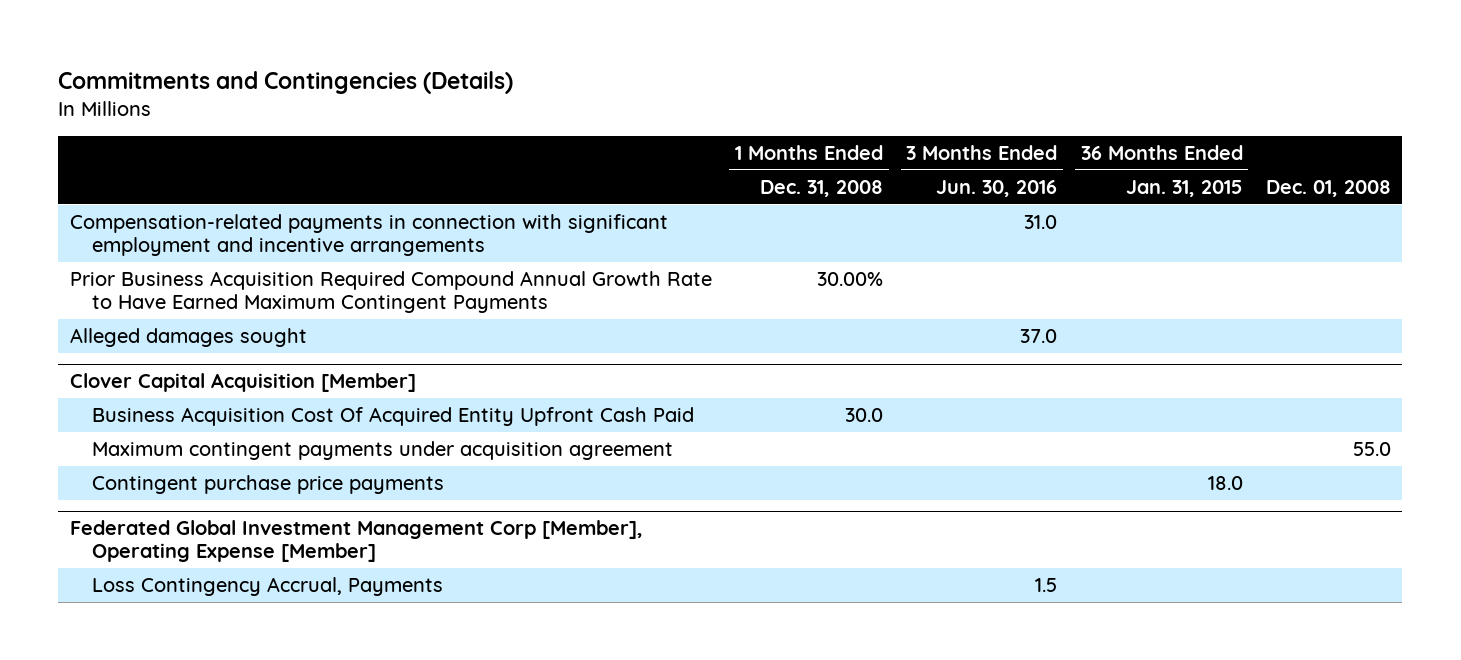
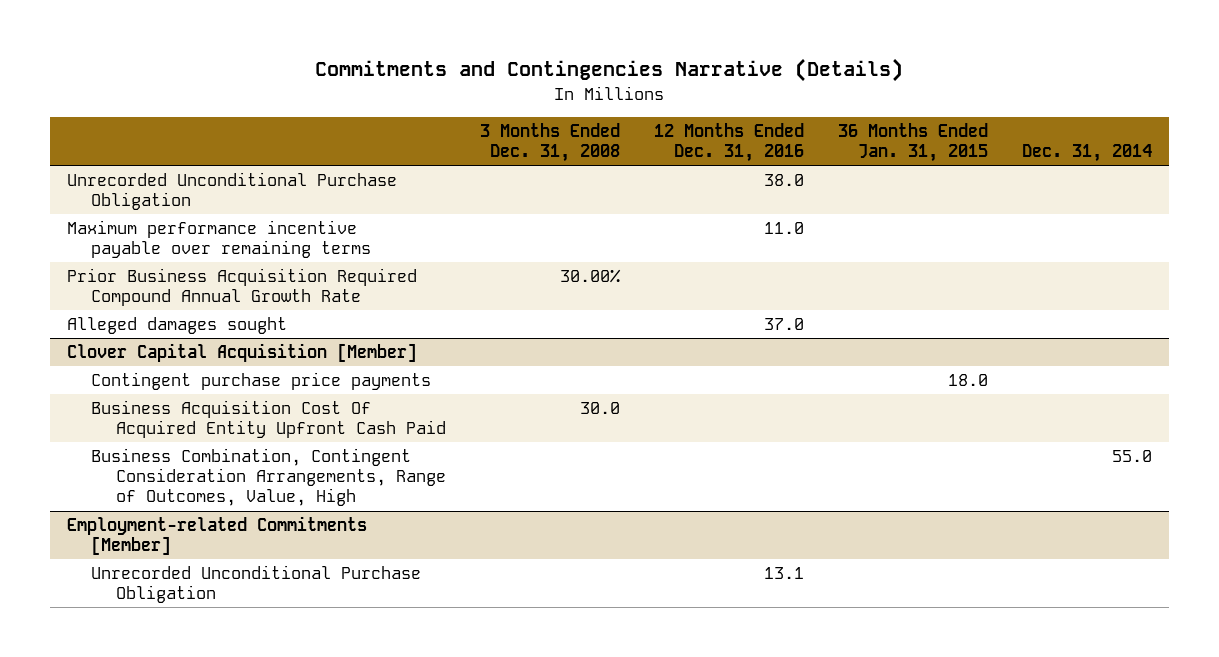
- Commitments and Contingencies (Details)
+ Commitments and Contingencies Narrative (Details)
- | 1 Months Ended Dec. 31, 2008 | 3 Months Ended Jun. 30, 2016 | 36 Months Ended Jan. 31, 2015 | Dec. 01, 2008
+ | 3 Months Ended Dec. 31, 2008 | 12 Months Ended Dec. 31, 2016 | 36 Months Ended Jan. 31, 2015 | Dec. 31, 2014
- Compensation-related payments in connection with significant employment and incentive arrangements | | 31.0 | |
- Prior Business Acquisition Required Compound Annual Growth Rate to Have Earned Maximum Contingent Payments | 30.00% | | |
+ Unrecorded Unconditional Purchase Obligation | | 38.0 | |
+ Maximum performance incentive payable over remaining terms | | 11.0 | |
+ Prior Business Acquisition Required Compound Annual Growth Rate | 30.00% | | |
@ Clover Capital Acquisition [Member]
- Maximum contingent payments under acquisition agreement | | | | 55.0
- Federated Global Investment Management Corp [Member], Operating Expense [Member]
- Loss Contingency Accrual, Payments | | 1.5 | |
@ Clover Capital Acquisition [Member]
moved down: Business Acquisition Cost Of Acquired Entity Upfront Cash Paid | 30.0 | | |
+ Business Combination, Contingent Consideration Arrangements, Range of Outcomes, Value, High | | | | 55.0
+ Employment-related Commitments [Member]
+ Unrecorded Unconditional Purchase Obligation | | 13.1 | |

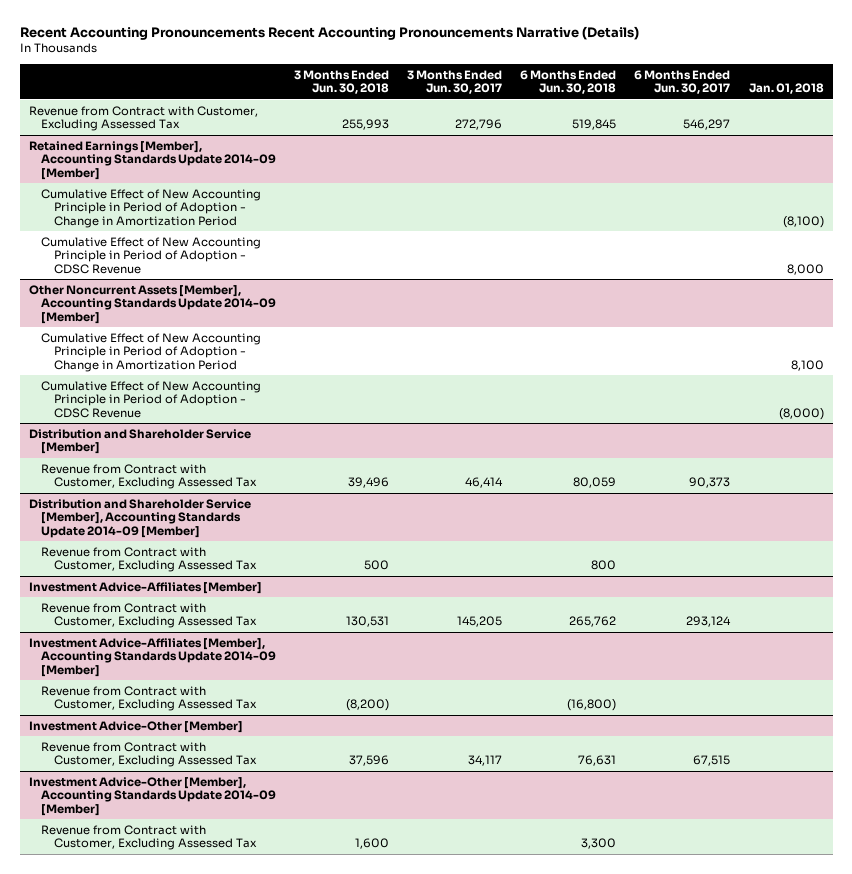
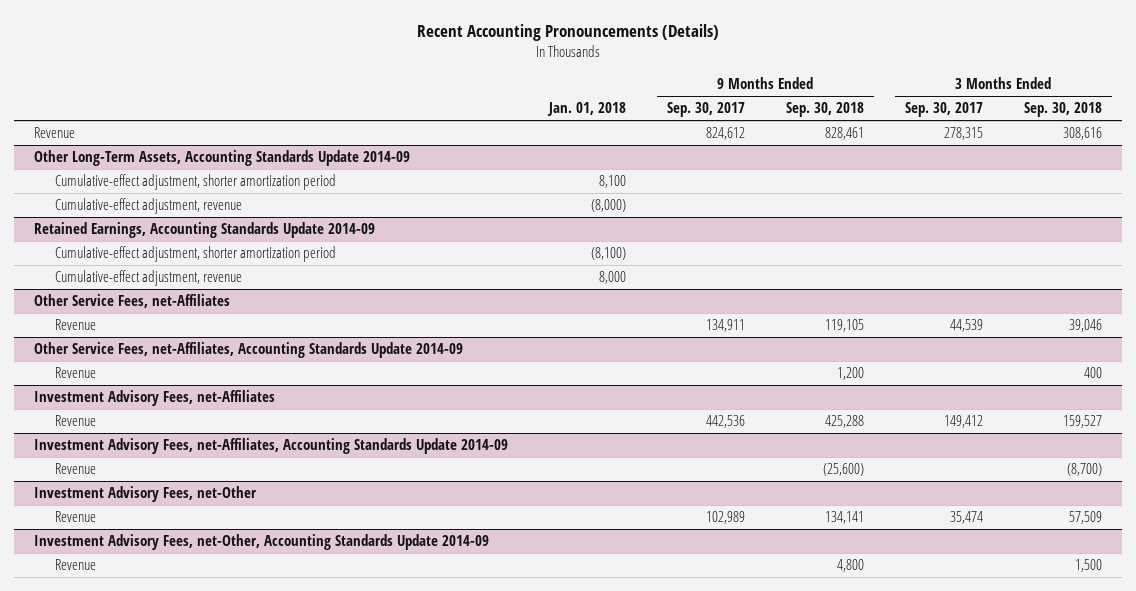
- Recent Accounting Pronouncements Recent Accounting Pronouncements Narrative (Details)
+ Recent Accounting Pronouncements (Details)
- | 3 Months Ended Jun. 30, 2018 | 3 Months Ended Jun. 30, 2017 | 6 Months Ended Jun. 30, 2018 | 6 Months Ended Jun. 30, 2017 | Jan. 01, 2018
+ | Jan. 01, 2018 | 9 Months Ended Sep. 30, 2017 | 9 Months Ended Sep. 30, 2018 | 3 Months Ended Sep. 30, 2017 | 3 Months Ended Sep. 30, 2018
- Revenue from Contract with Customer, Excluding Assessed Tax | 255,993 | 272,796 | 519,845 | 546,297 |
- Retained Earnings [Member], Accounting Standards Update 2014-09 [Member]
- Cumulative Effect of New Accounting Principle in Period of Adoption - Change in Amortization Period | | | | | (8,100)
- Cumulative Effect of New Accounting Principle in Period of Adoption - CDSC Revenue | | | | | 8,000
- Other Noncurrent Assets [Member], Accounting Standards Update 2014-09 [Member]
- Cumulative Effect of New Accounting Principle in Period of Adoption - Change in Amortization Period | | | | | 8,100
- Cumulative Effect of New Accounting Principle in Period of Adoption - CDSC Revenue | | | | | (8,000)
- Distribution and Shareholder Service [Member]
- Revenue from Contract with Customer, Excluding Assessed Tax | 39,496 | 46,414 | 80,059 | 90,373 |
- Distribution and Shareholder Service [Member], Accounting Standards Update 2014-09 [Member]
- Revenue from Contract with Customer, Excluding Assessed Tax | 500 | | 800 | |
- Investment Advice-Affiliates [Member]
- Revenue from Contract with Customer, Excluding Assessed Tax | 130,531 | 145,205 | 265,762 | 293,124 |
- Investment Advice-Affiliates [Member], Accounting Standards Update 2014-09 [Member]
- Revenue from Contract with Customer, Excluding Assessed Tax | (8,200) | | (16,800) | |
- Investment Advice-Other [Member]
- Revenue from Contract with Customer, Excluding Assessed Tax | 37,596 | 34,117 | 76,631 | 67,515 |
- Investment Advice-Other [Member], Accounting Standards Update 2014-09 [Member]
- Revenue from Contract with Customer, Excluding Assessed Tax | 1,600 | | 3,300 | |
+ Revenue | | 824,612 | 828,461 | 278,315 | 308,616
+ Other Long-Term Assets, Accounting Standards Update 2014-09
+ Cumulative-effect adjustment, shorter amortization period | 8,100 | | | |
+ Cumulative-effect adjustment, revenue | (8,000) | | | |
+ Retained Earnings, Accounting Standards Update 2014-09
+ Cumulative-effect adjustment, shorter amortization period | (8,100) | | | |
+ Cumulative-effect adjustment, revenue | 8,000 | | | |
+ Other Service Fees, net-Affiliates
+ Revenue | | 134,911 | 119,105 | 44,539 | 39,046
+ Other Service Fees, net-Affiliates, Accounting Standards Update 2014-09
+ Revenue | | | 1,200 | | 400
+ Investment Advisory Fees, net-Affiliates
+ Revenue | | 442,536 | 425,288 | 149,412 | 159,527
+ Investment Advisory Fees, net-Affiliates, Accounting Standards Update 2014-09
+ Revenue | | | (25,600) | | (8,700)
+ Investment Advisory Fees, net-Other
+ Revenue | | 102,989 | 134,141 | 35,474 | 57,509
+ Investment Advisory Fees, net-Other, Accounting Standards Update 2014-09
+ Revenue | | | 4,800 | | 1,500

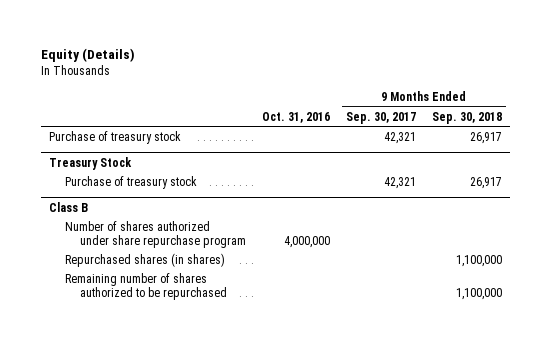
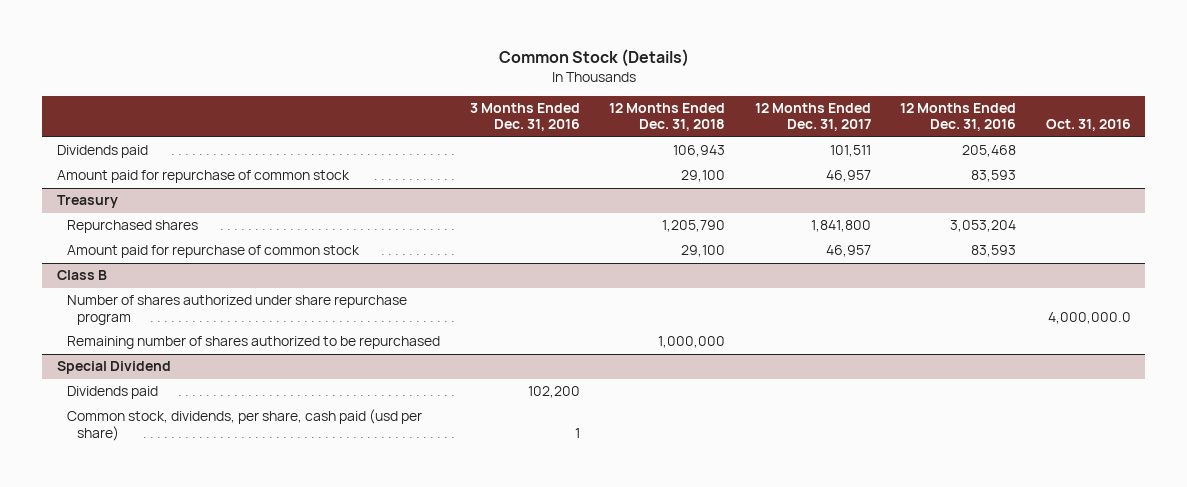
- Equity (Details)
+ Common Stock (Details)
- | Oct. 31, 2016 | 9 Months Ended Sep. 30, 2017 | 9 Months Ended Sep. 30, 2018
+ | 3 Months Ended Dec. 31, 2016 | 12 Months Ended Dec. 31, 2018 | 12 Months Ended Dec. 31, 2017 | 12 Months Ended Dec. 31, 2016 | Oct. 31, 2016
- Purchase of treasury stock | | 42,321 | 26,917
- Treasury Stock
- Purchase of treasury stock | | 42,321 | 26,917
+ Dividends paid | | 106,943 | 101,511 | 205,468 |
+ Amount paid for repurchase of common stock | | 29,100 | 46,957 | 83,593 |
+ Treasury
+ Repurchased shares | | 1,205,790 | 1,841,800 | 3,053,204 |
+ Amount paid for repurchase of common stock | | 29,100 | 46,957 | 83,593 |
@ Class B
- Number of shares authorized under share repurchase program | 4,000,000 | |
- Repurchased shares (in shares) | | | 1,100,000
+ Number of shares authorized under share repurchase program | | | | | 4,000,000.0
+ Special Dividend
+ Dividends paid | 102,200 | | | |
+ Common stock, dividends, per share, cash paid (usd per share) | 1 | | | |

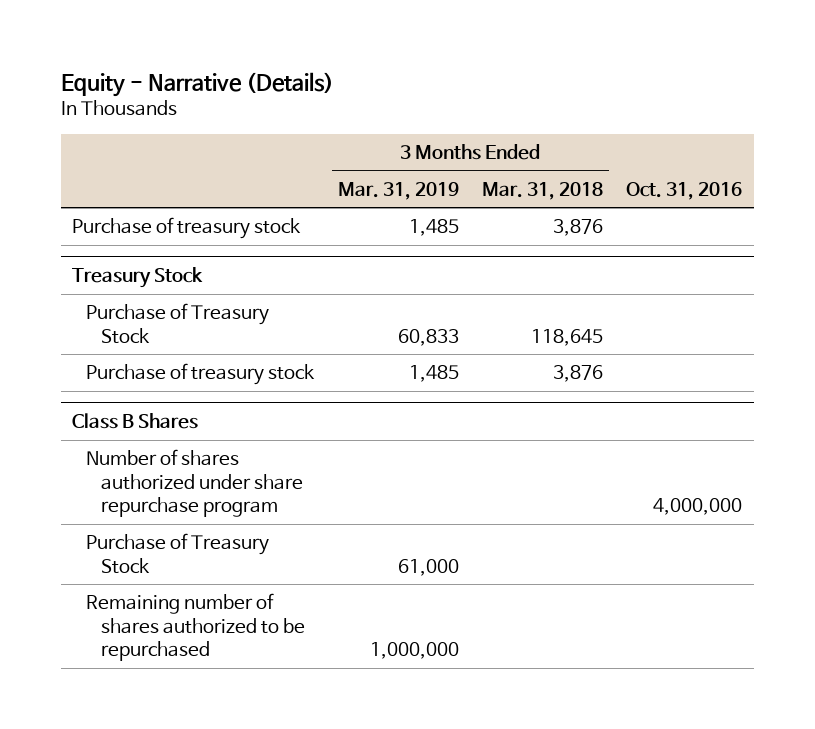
- Common Stock (Details)
+ Equity - Narrative (Details)
- | 3 Months Ended Dec. 31, 2016 | 12 Months Ended Dec. 31, 2018 | 12 Months Ended Dec. 31, 2017 | 12 Months Ended Dec. 31, 2016 | Oct. 31, 2016
+ | 3 Months Ended Mar. 31, 2019 | 3 Months Ended Mar. 31, 2018 | Oct. 31, 2016
- Dividends paid | | 106,943 | 101,511 | 205,468 |
- Amount paid for repurchase of common stock | | 29,100 | 46,957 | 83,593 |
- Treasury
- Repurchased shares | | 1,205,790 | 1,841,800 | 3,053,204 |
- Amount paid for repurchase of common stock | | 29,100 | 46,957 | 83,593 |
- Class B
- Number of shares authorized under share repurchase program | | | | | 4,000,000.0
+ Purchase of treasury stock | 1,485 | 3,876 |
+ Treasury Stock
+ Purchase of Treasury Stock | 60,833 | 118,645 |
+ Purchase of treasury stock | 1,485 | 3,876 |
+ Class B Shares
+ Number of shares authorized under share repurchase program | | | 4,000,000
+ Purchase of Treasury Stock | 61,000 | |
- Special Dividend
- Dividends paid | 102,200 | | | |
- Common stock, dividends, per share, cash paid (usd per share) | 1 | | | |

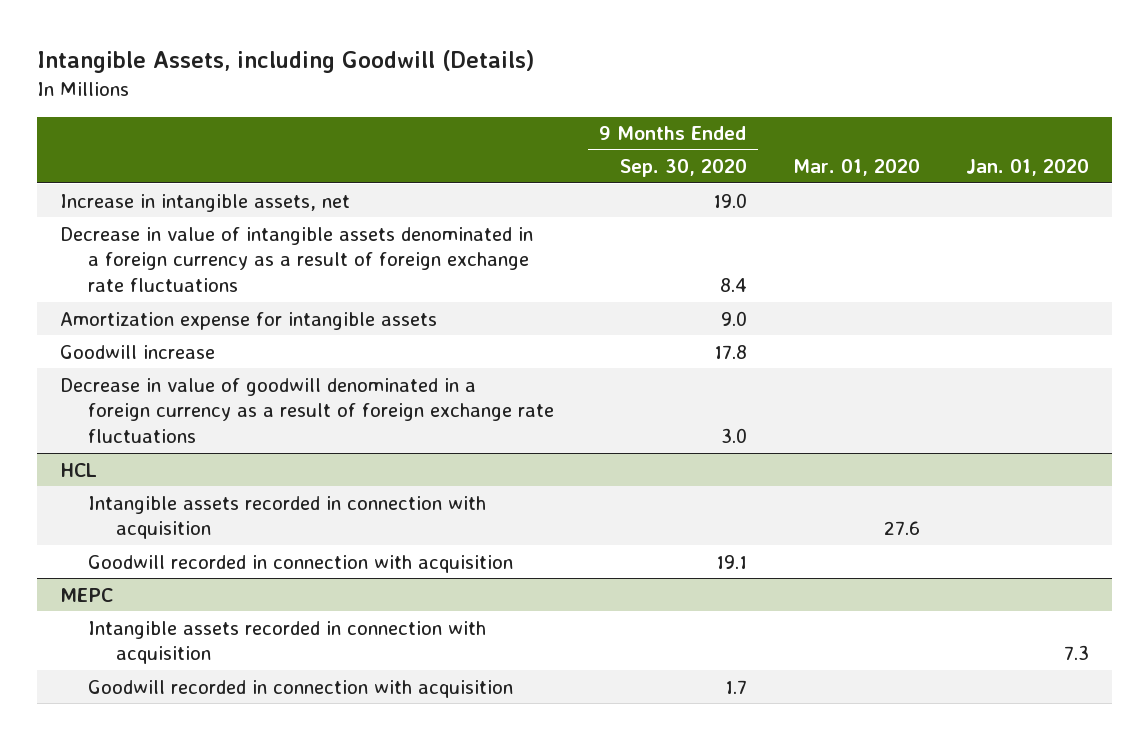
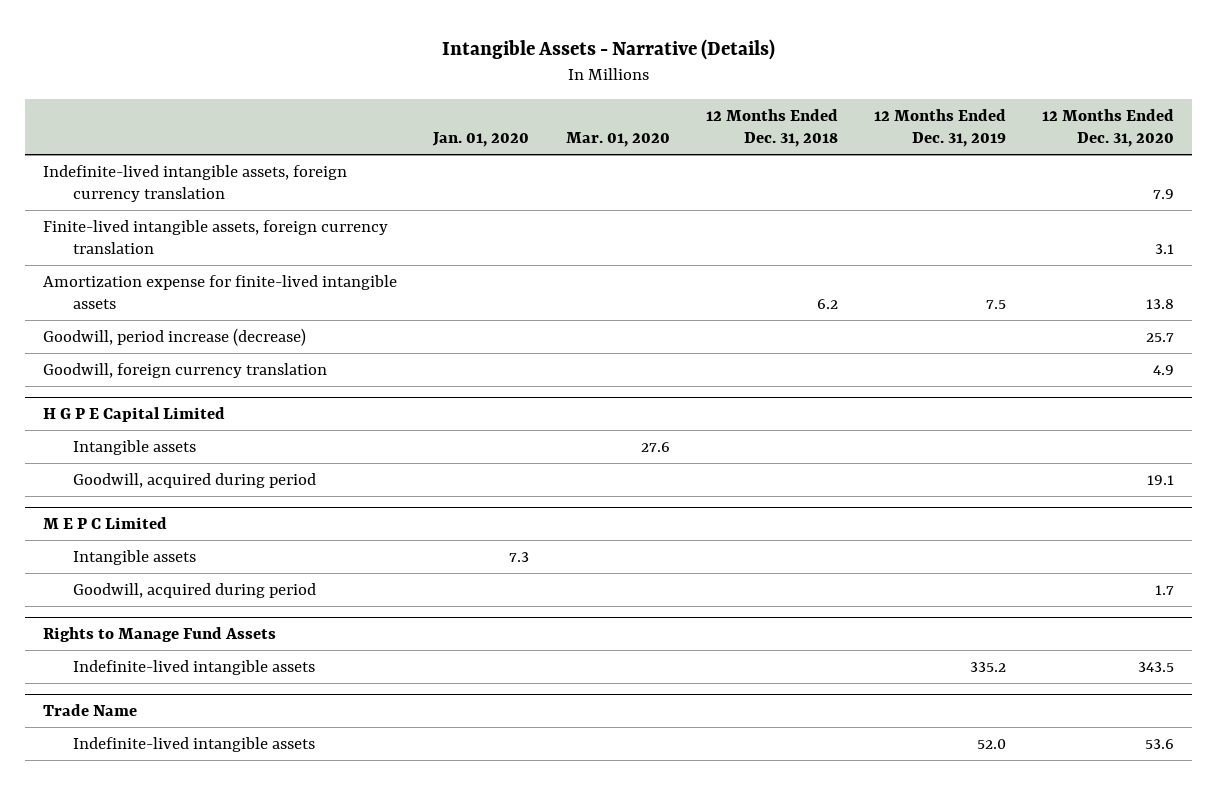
- Intangible Assets, including Goodwill (Details)
+ Intangible Assets - Narrative (Details)
- | 9 Months Ended Sep. 30, 2020 | Mar. 01, 2020 | Jan. 01, 2020
+ | Jan. 01, 2020 | Mar. 01, 2020 | 12 Months Ended Dec. 31, 2018 | 12 Months Ended Dec. 31, 2019 | 12 Months Ended Dec. 31, 2020
- Increase in intangible assets, net | 19.0 | |
- Decrease in value of intangible assets denominated in a foreign currency as a result of foreign exchange rate fluctuations | 8.4 | |
- Amortization expense for intangible assets | 9.0 | |
- Goodwill increase | 17.8 | |
- Decrease in value of goodwill denominated in a foreign currency as a result of foreign exchange rate fluctuations | 3.0 | |
- HCL
- Intangible assets recorded in connection with acquisition | | 27.6 |
- Goodwill recorded in connection with acquisition | 19.1 | |
- MEPC
- Intangible assets recorded in connection with acquisition | | | 7.3
- Goodwill recorded in connection with acquisition | 1.7 | |
+ Indefinite-lived intangible assets, foreign currency translation | | | | | 7.9
+ Finite-lived intangible assets, foreign currency translation | | | | | 3.1
+ Amortization expense for finite-lived intangible assets | | | 6.2 | 7.5 | 13.8
+ Goodwill, period increase (decrease) | | | | | 25.7
+ Goodwill, foreign currency translation | | | | | 4.9
+ H G P E Capital Limited
+ Intangible assets | | 27.6 | | |
+ Goodwill, acquired during period | | | | | 19.1
+ M E P C Limited
+ Intangible assets | 7.3 | | | |
+ Goodwill, acquired during period | | | | | 1.7
+ Rights to Manage Fund Assets
+ Indefinite-lived intangible assets | | | | 335.2 | 343.5
+ Trade Name
+ Indefinite-lived intangible assets | | | | 52.0 | 53.6

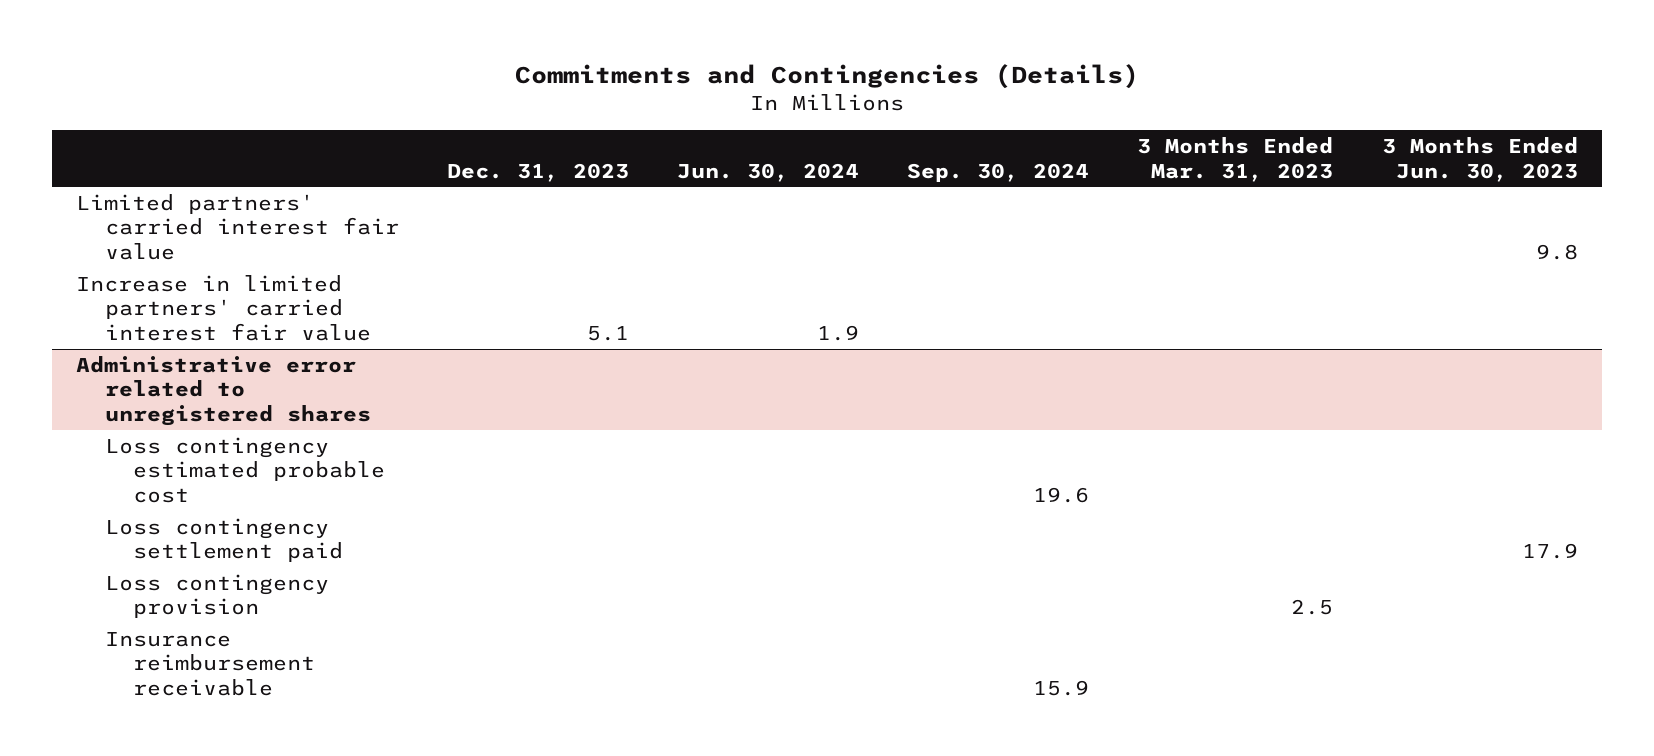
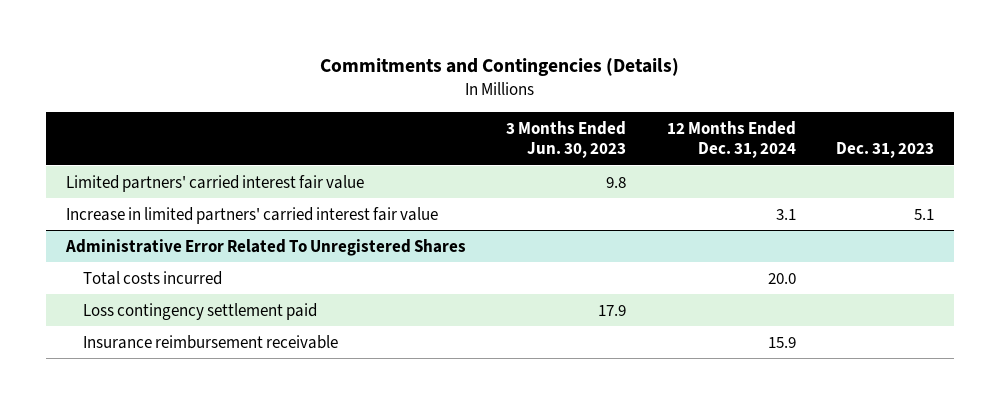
- | Dec. 31, 2023 | Jun. 30, 2024 | Sep. 30, 2024 | 3 Months Ended Mar. 31, 2023 | 3 Months Ended Jun. 30, 2023
+ | 3 Months Ended Jun. 30, 2023 | 12 Months Ended Dec. 31, 2024 | Dec. 31, 2023
- Administrative error related to unregistered shares
- Loss contingency estimated probable cost | | | 19.6 | |
+ Administrative Error Related To Unregistered Shares
+ Total costs incurred | | 20.0 |
- Loss contingency provision | | | | 2.5 |

